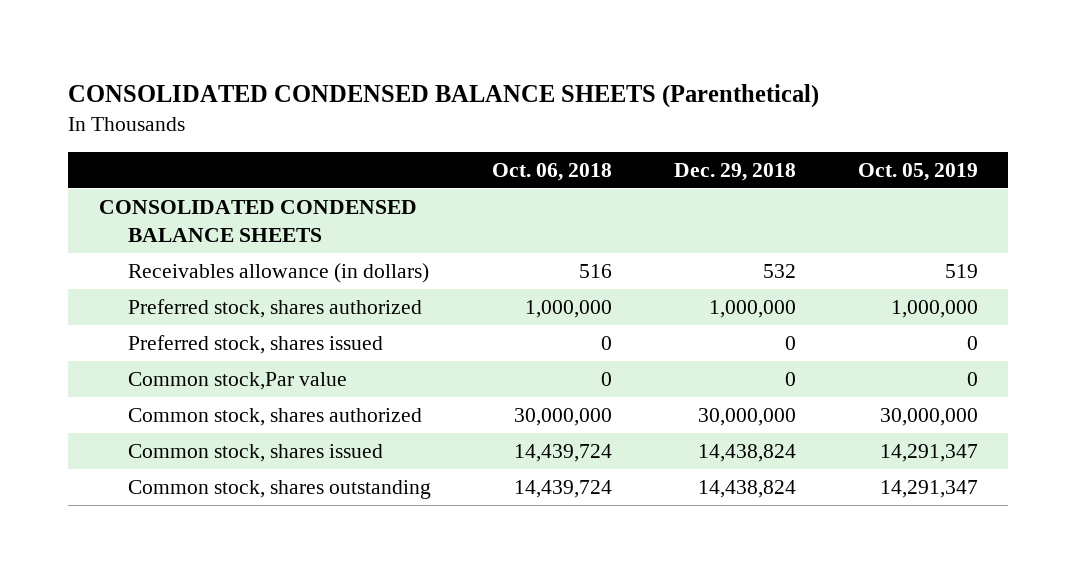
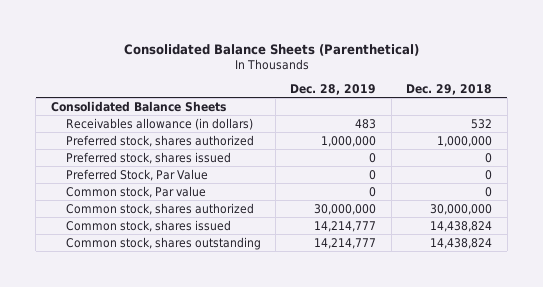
- CONSOLIDATED CONDENSED BALANCE SHEETS (Parenthetical)
+ Consolidated Balance Sheets (Parenthetical)
- | Oct. 06, 2018 | Dec. 29, 2018 | Oct. 05, 2019
+ | Dec. 28, 2019 | Dec. 29, 2018
- CONSOLIDATED CONDENSED BALANCE SHEETS
+ Consolidated Balance Sheets
- Common stock,Par value | 0 | 0 | 0
+ Preferred Stock, Par Value | 0 | 0
+ Common stock, Par value | 0 | 0

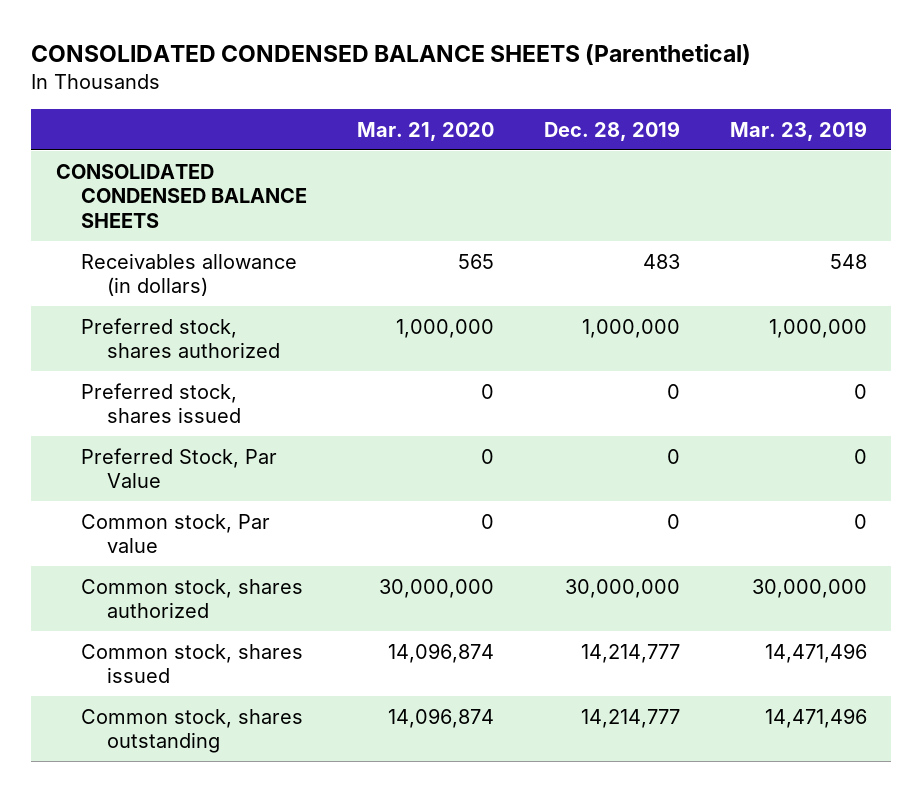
- Consolidated Balance Sheets (Parenthetical)
+ CONSOLIDATED CONDENSED BALANCE SHEETS (Parenthetical)
- | Dec. 28, 2019 | Dec. 29, 2018
+ | Mar. 21, 2020 | Dec. 28, 2019 | Mar. 23, 2019
- Consolidated Balance Sheets
+ CONSOLIDATED CONDENSED BALANCE SHEETS

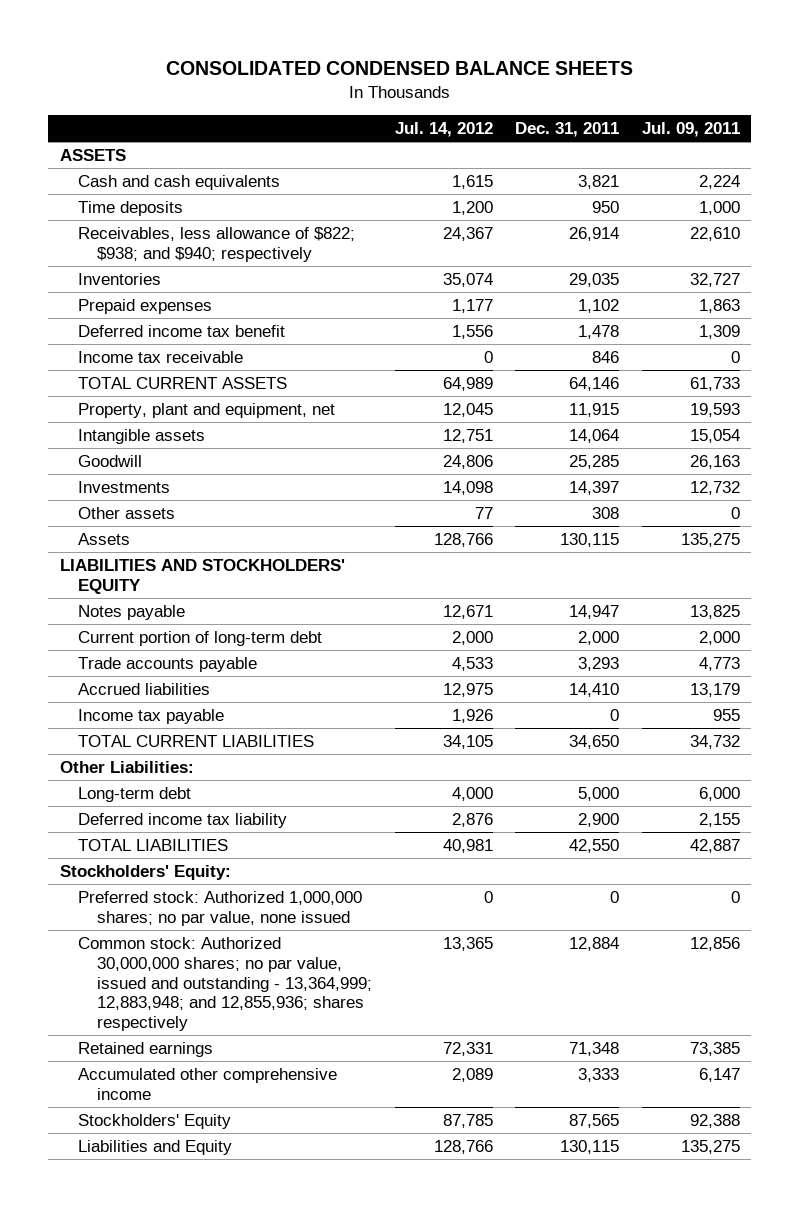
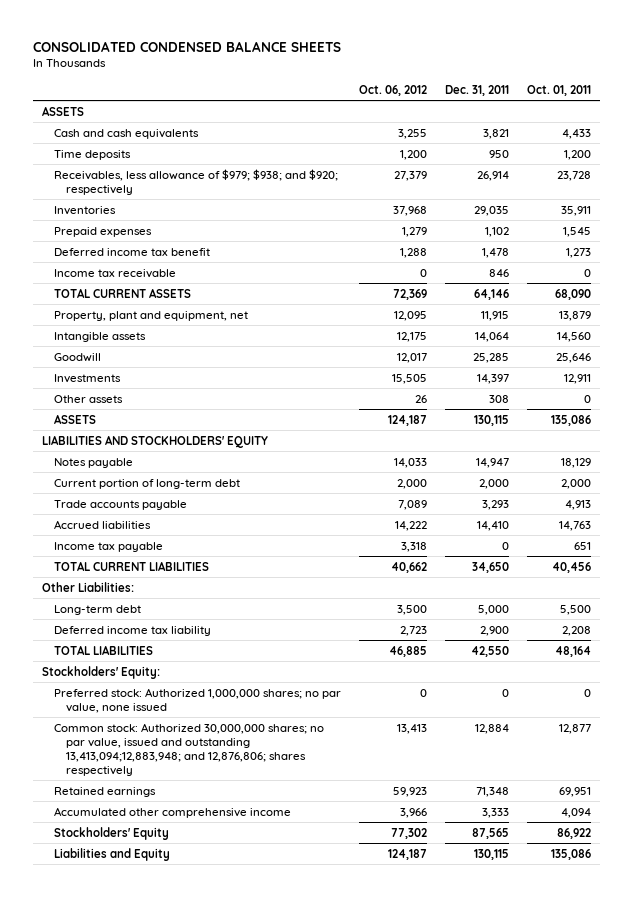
- | Jul. 14, 2012 | Dec. 31, 2011 | Jul. 09, 2011
+ | Oct. 06, 2012 | Dec. 31, 2011 | Oct. 01, 2011
- Receivables, less allowance of $822; $938; and $940; respectively | 24,367 | 26,914 | 22,610
+ Receivables, less allowance of $979; $938; and $920; respectively | 27,379 | 26,914 | 23,728
- Assets | 128,766 | 130,115 | 135,275
+ ASSETS | 124,187 | 130,115 | 135,086
- Common stock: Authorized 30,000,000 shares; no par value, issued and outstanding - 13,364,999; 12,883,948; and 12,855,936; shares respectively | 13,365 | 12,884 | 12,856
+ Common stock: Authorized 30,000,000 shares; no par value, issued and outstanding 13,413,094;12,883,948; and 12,876,806; shares respectively | 13,413 | 12,884 | 12,877

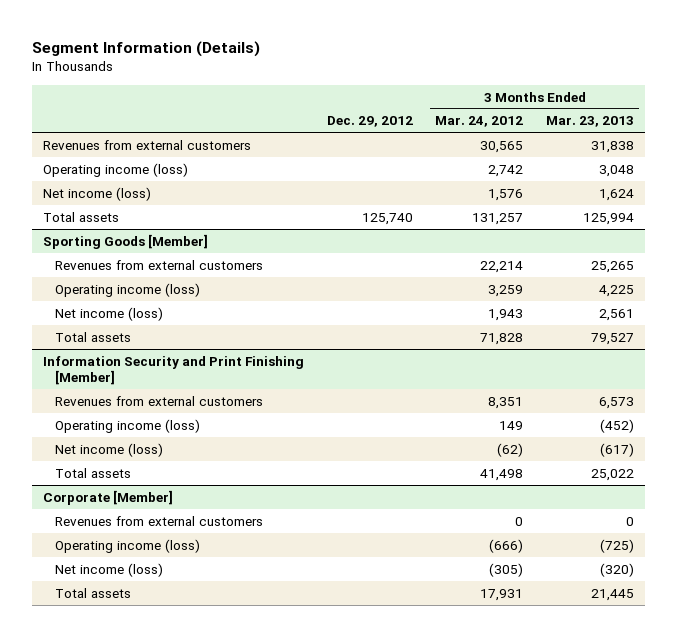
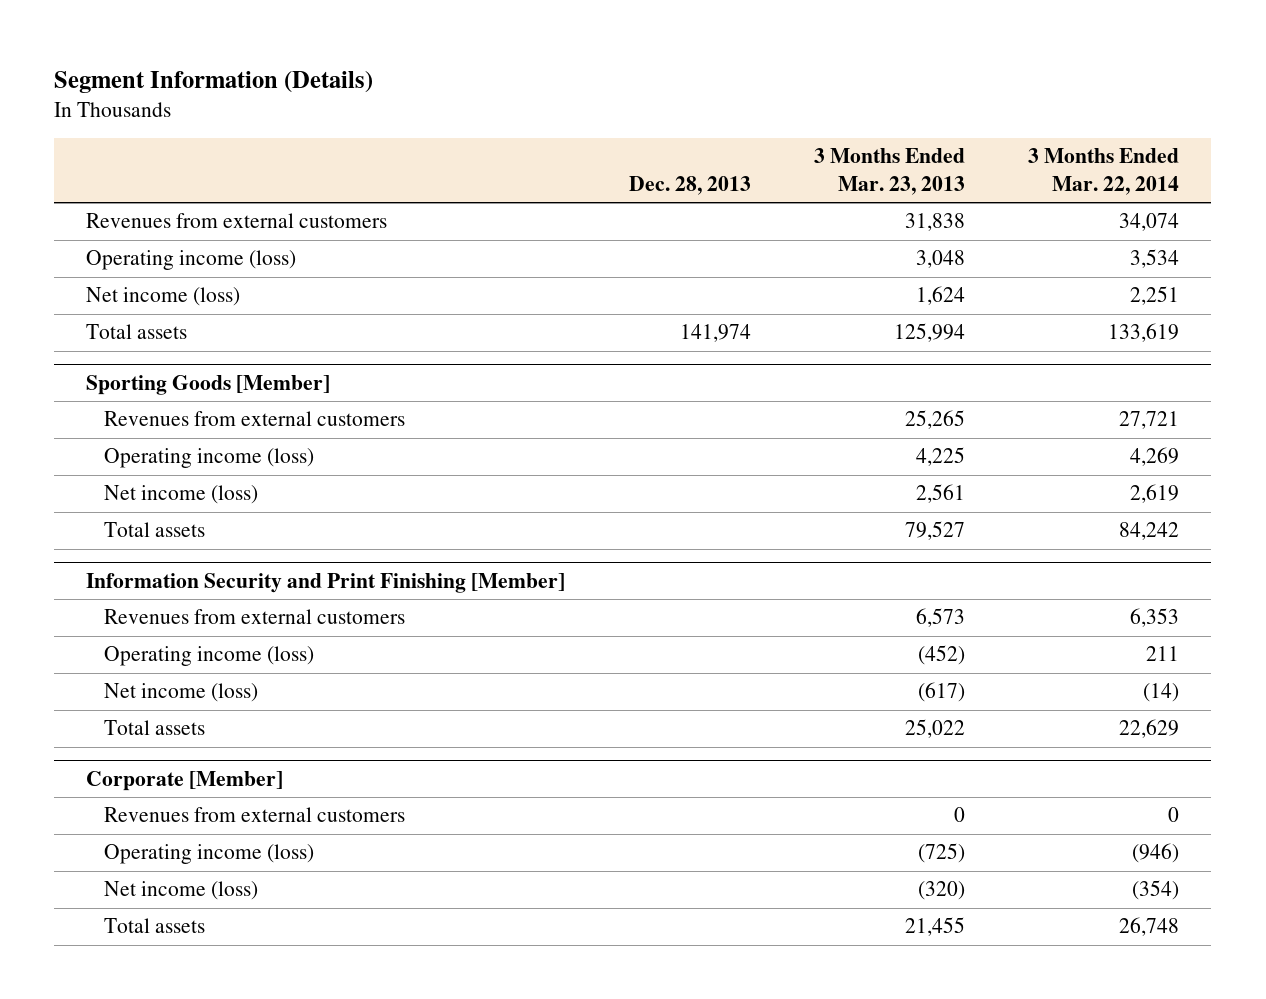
- | Dec. 29, 2012 | 3 Months Ended Mar. 24, 2012 | 3 Months Ended Mar. 23, 2013
+ | Dec. 28, 2013 | 3 Months Ended Mar. 23, 2013 | 3 Months Ended Mar. 22, 2014
@ Corporate [Member]
- Total assets | | 17,931 | 21,445
+ Total assets | | 21,455 | 26,748

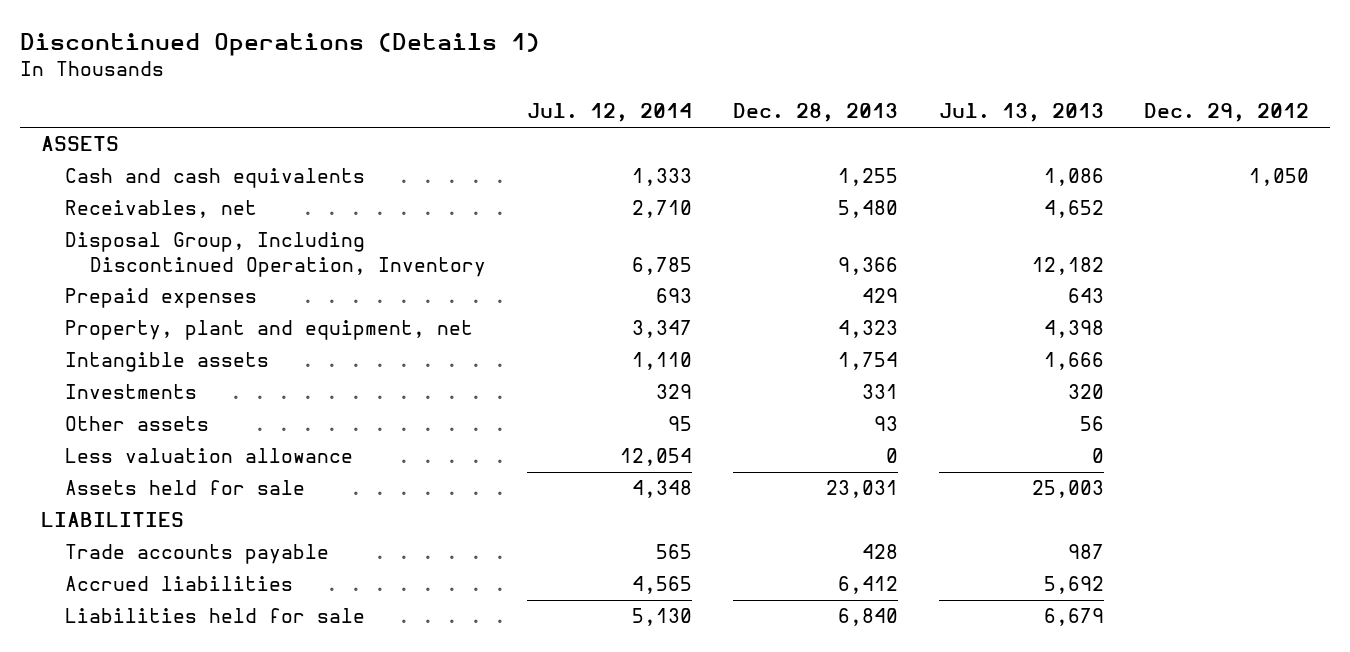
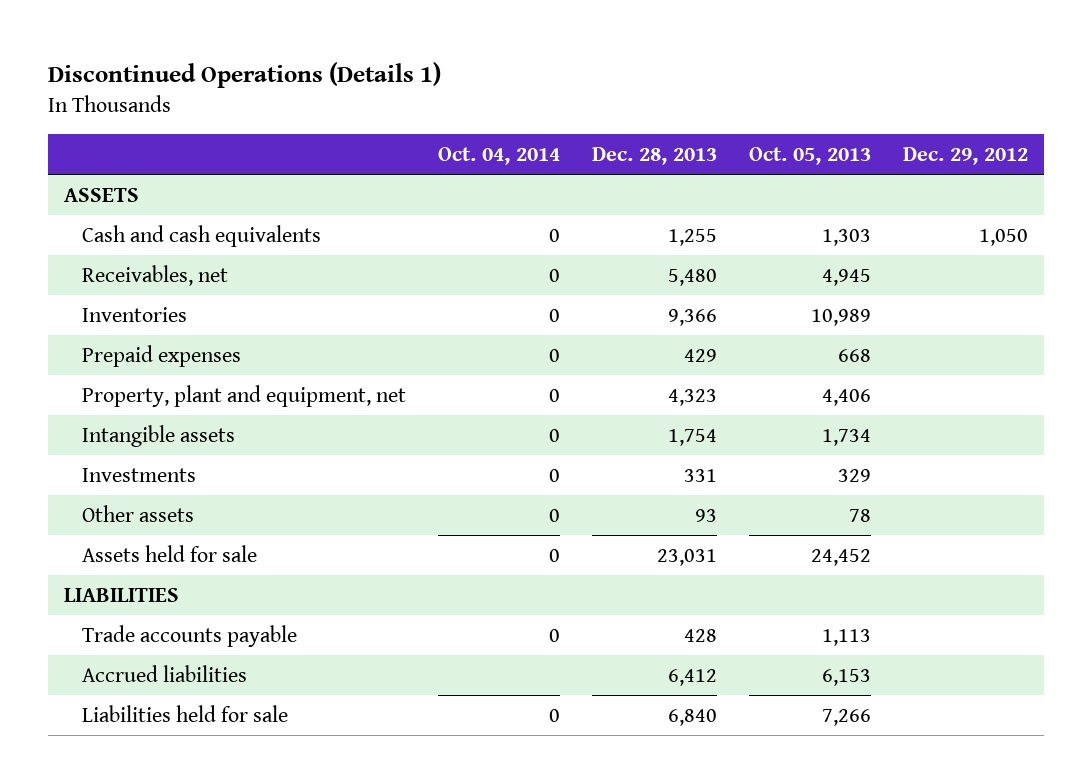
- | Jul. 12, 2014 | Dec. 28, 2013 | Jul. 13, 2013 | Dec. 29, 2012
+ | Oct. 04, 2014 | Dec. 28, 2013 | Oct. 05, 2013 | Dec. 29, 2012
- Disposal Group, Including Discontinued Operation, Inventory | 6,785 | 9,366 | 12,182 |
+ Inventories | 0 | 9,366 | 10,989 |
- Less valuation allowance | 12,054 | 0 | 0 |

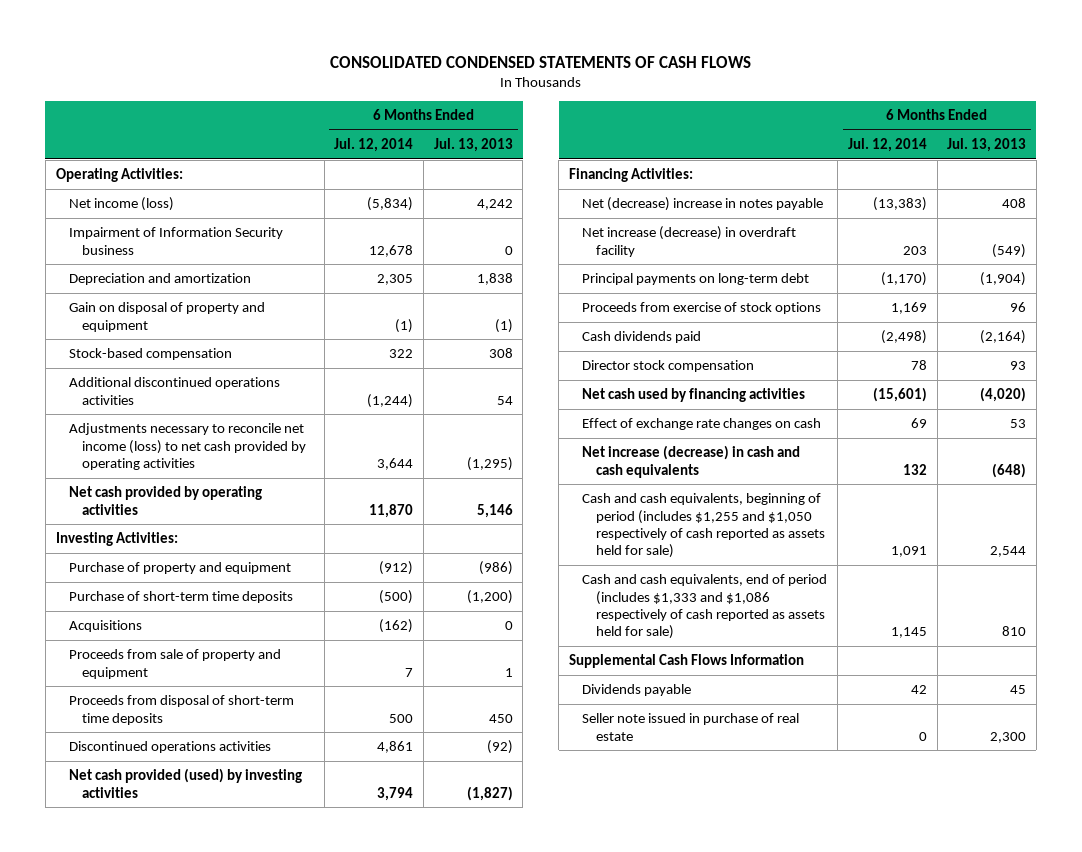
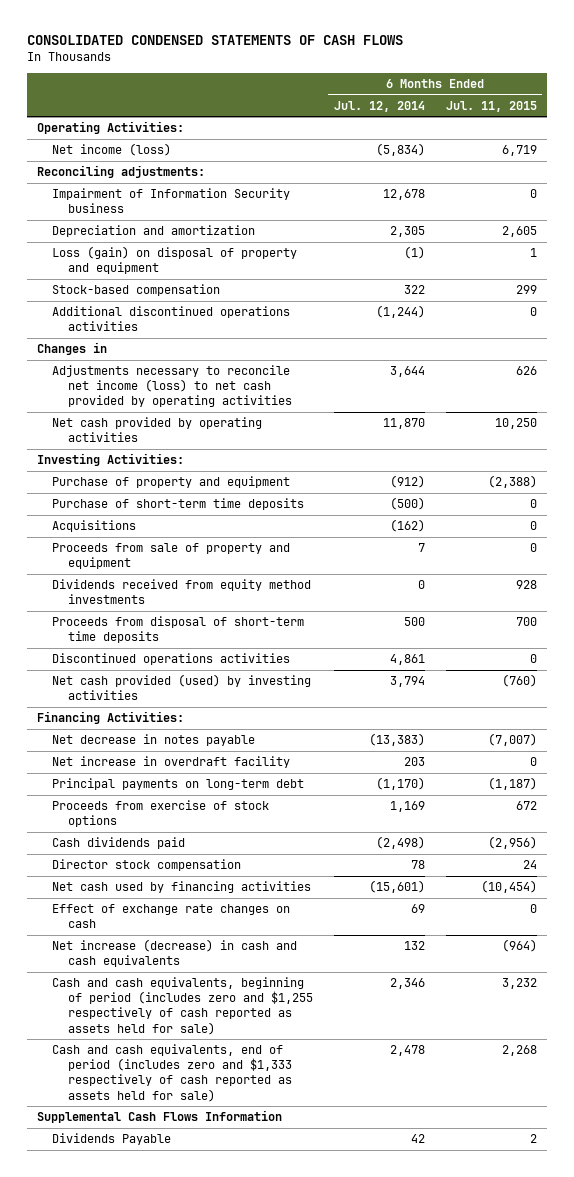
- | 6 Months Ended Jul. 12, 2014 | 6 Months Ended Jul. 13, 2013
+ | 6 Months Ended Jul. 12, 2014 | 6 Months Ended Jul. 11, 2015
+ Reconciling adjustments:
- Gain on disposal of property and equipment | (1) | (1)
+ Loss (gain) on disposal of property and equipment | (1) | 1
+ Changes in
+ Dividends received from equity method investments | 0 | 928
- Net (decrease) increase in notes payable | (13,383) | 408
- Net increase (decrease) in overdraft facility | 203 | (549)
+ Net decrease in notes payable | (13,383) | (7,007)
+ Net increase in overdraft facility | 203 | 0
- Cash and cash equivalents, beginning of period (includes $1,255 and $1,050 respectively of cash reported as assets held for sale) | 1,091 | 2,544
- Cash and cash equivalents, end of period (includes $1,333 and $1,086 respectively of cash reported as assets held for sale) | 1,145 | 810
+ Cash and cash equivalents, beginning of period (includes zero and $1,255 respectively of cash reported as assets held for sale) | 2,346 | 3,232
+ Cash and cash equivalents, end of period (includes zero and $1,333 respectively of cash reported as assets held for sale) | 2,478 | 2,268
- Dividends payable | 42 | 45
- Seller note issued in purchase of real estate | 0 | 2,300
+ Dividends Payable | 42 | 2

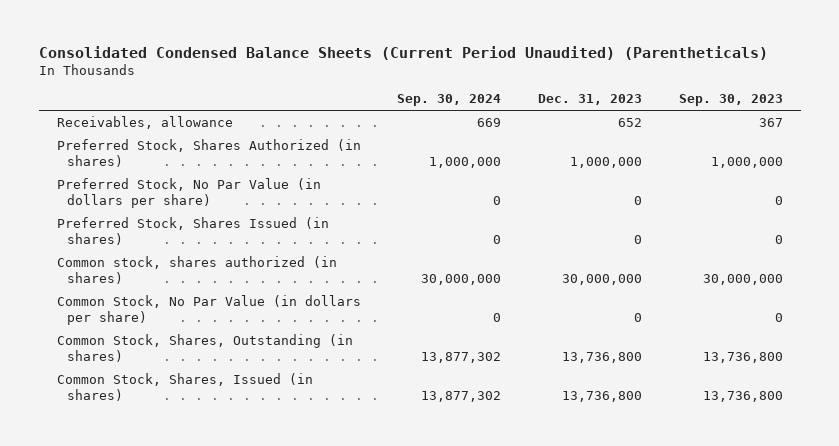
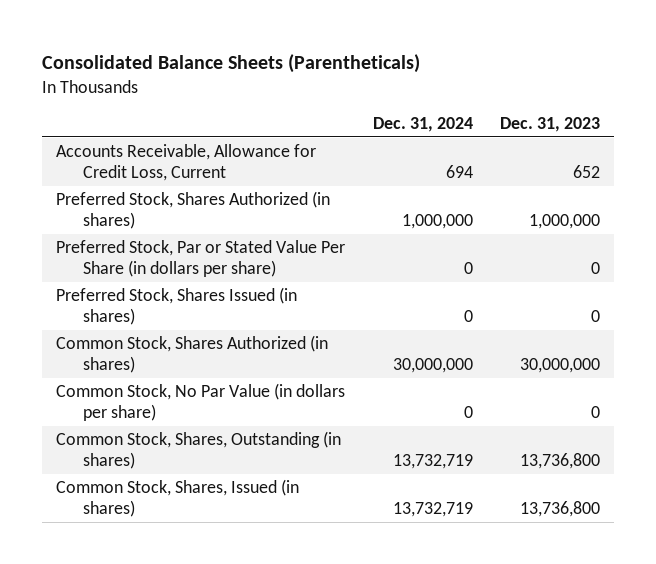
- Consolidated Condensed Balance Sheets (Current Period Unaudited) (Parentheticals)
+ Consolidated Balance Sheets (Parentheticals)
- | Sep. 30, 2024 | Dec. 31, 2023 | Sep. 30, 2023
+ | Dec. 31, 2024 | Dec. 31, 2023
- Receivables, allowance | 669 | 652 | 367
+ Accounts Receivable, Allowance for Credit Loss, Current | 694 | 652
- Preferred Stock, No Par Value (in dollars per share) | 0 | 0 | 0
+ Preferred Stock, Par or Stated Value Per Share (in dollars per share) | 0 | 0
- Common stock, shares authorized (in shares) | 30,000,000 | 30,000,000 | 30,000,000
+ Common Stock, Shares Authorized (in shares) | 30,000,000 | 30,000,000

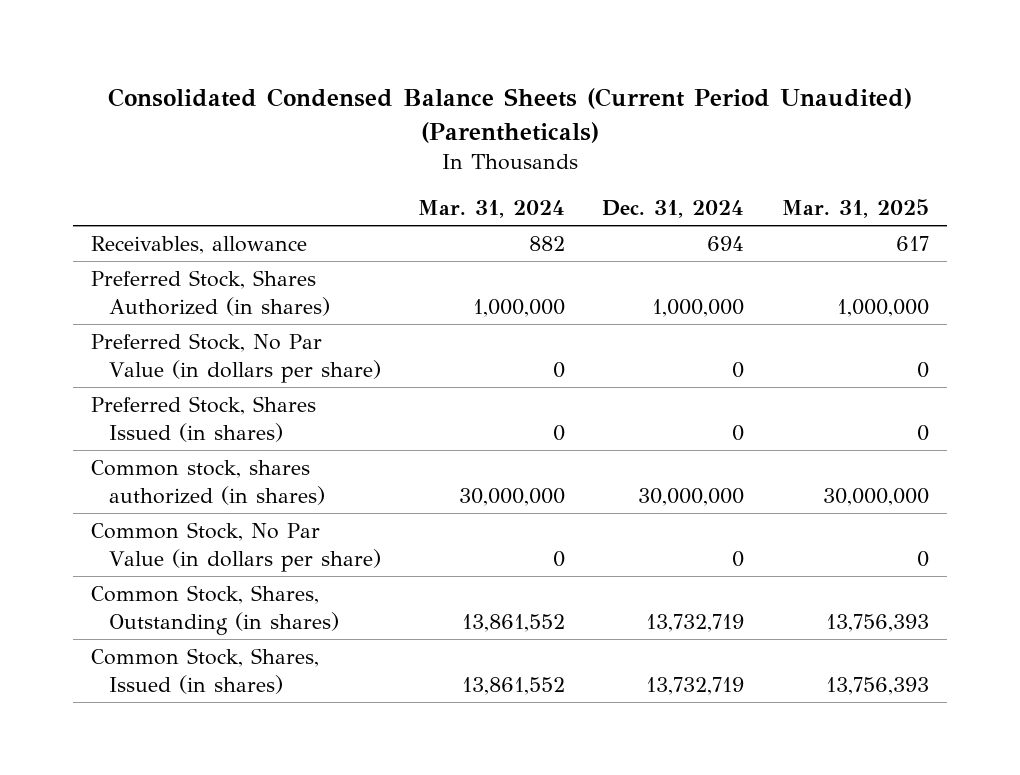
- Consolidated Balance Sheets (Parentheticals)
+ Consolidated Condensed Balance Sheets (Current Period Unaudited) (Parentheticals)
- | Dec. 31, 2024 | Dec. 31, 2023
+ | Mar. 31, 2024 | Dec. 31, 2024 | Mar. 31, 2025
- Accounts Receivable, Allowance for Credit Loss, Current | 694 | 652
+ Receivables, allowance | 882 | 694 | 617
- Preferred Stock, Par or Stated Value Per Share (in dollars per share) | 0 | 0
+ Preferred Stock, No Par Value (in dollars per share) | 0 | 0 | 0
- Common Stock, Shares Authorized (in shares) | 30,000,000 | 30,000,000
+ Common stock, shares authorized (in shares) | 30,000,000 | 30,000,000 | 30,000,000

